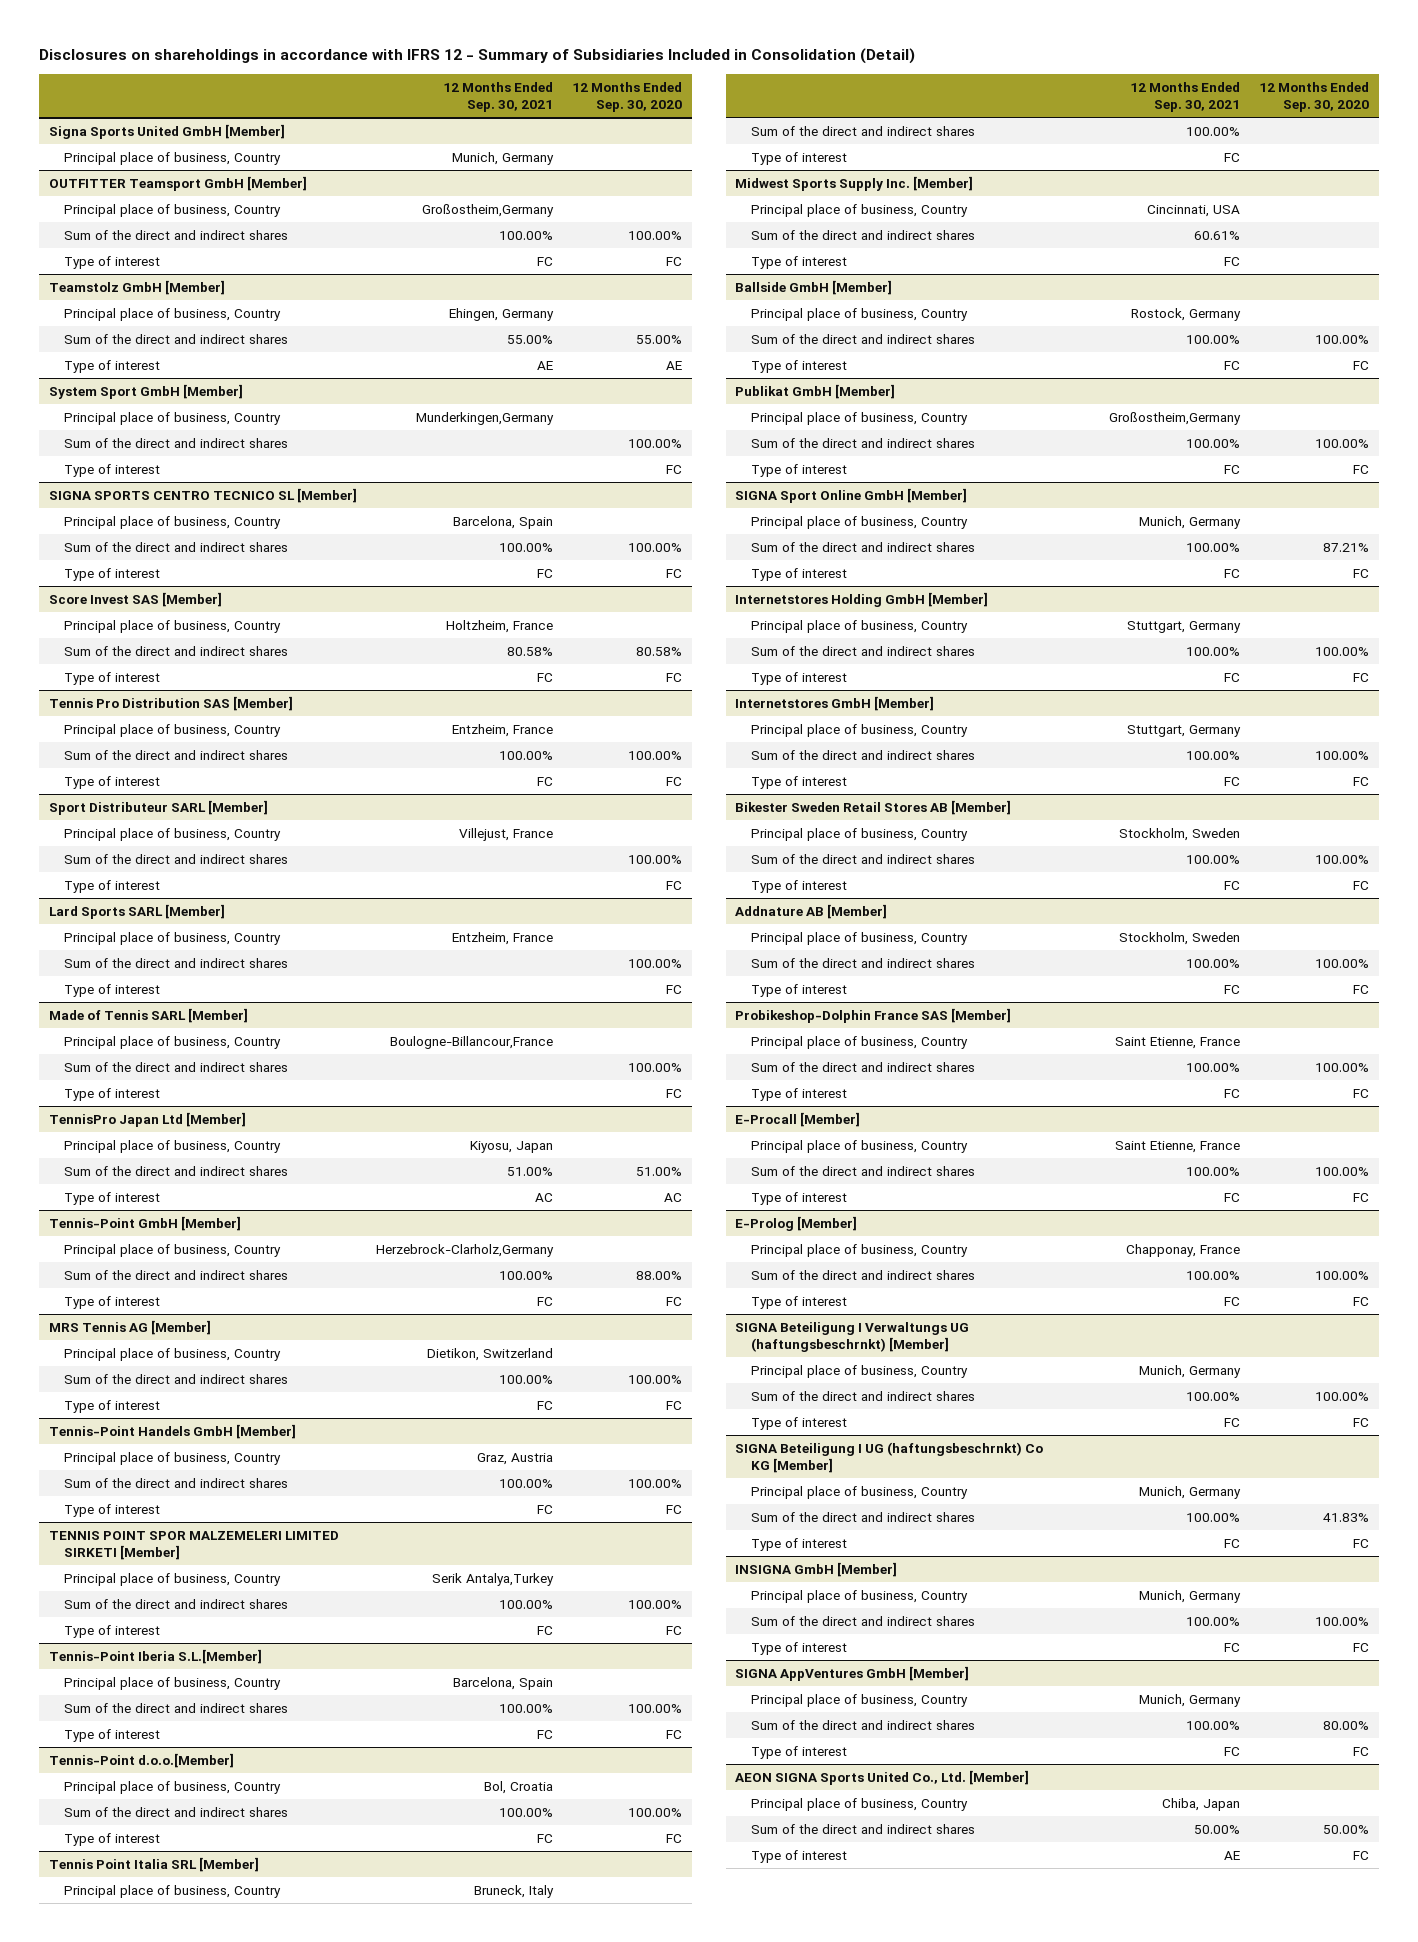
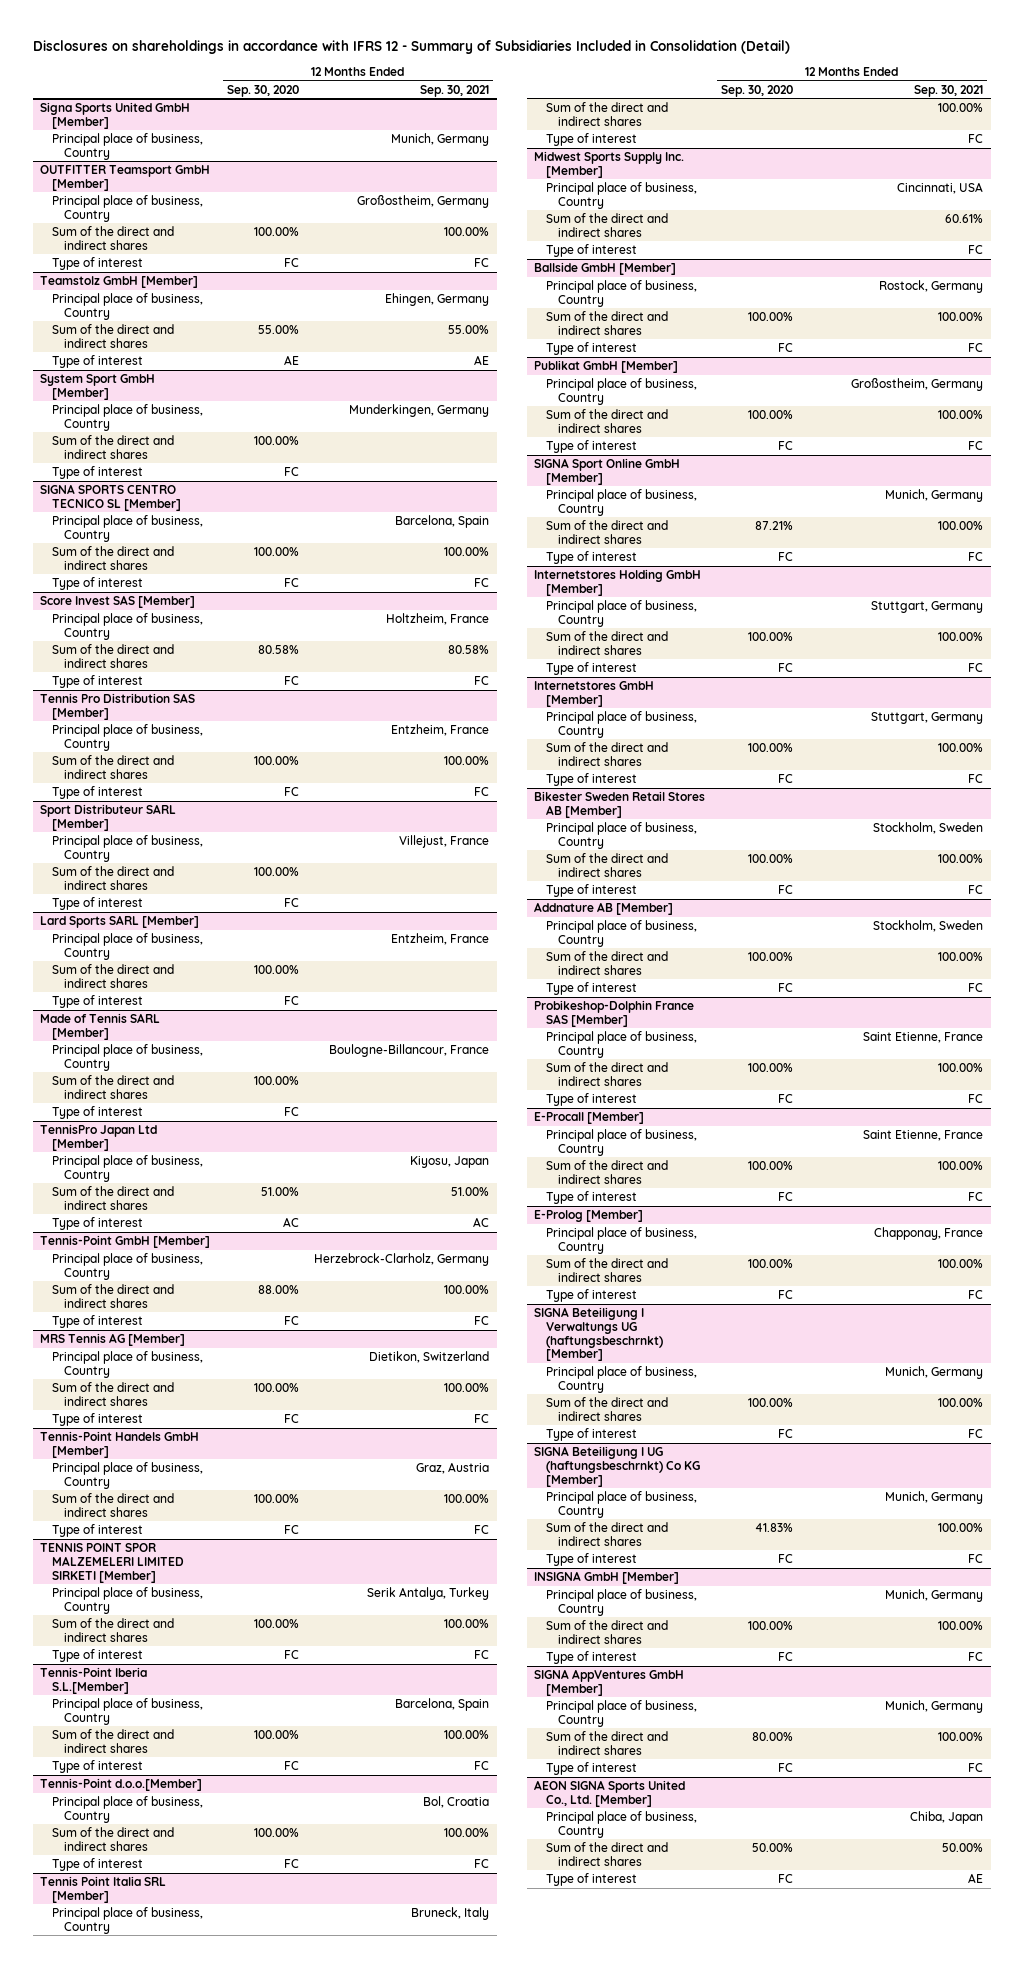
- | 12 Months Ended Sep. 30, 2021 | 12 Months Ended Sep. 30, 2020
+ | 12 Months Ended Sep. 30, 2020 | 12 Months Ended Sep. 30, 2021
@ OUTFITTER Teamsport GmbH [Member]
- Principal place of business, Country | Großostheim,Germany |
+ Principal place of business, Country | | Großostheim, Germany
@ System Sport GmbH [Member]
- Principal place of business, Country | Munderkingen,Germany |
+ Principal place of business, Country | | Munderkingen, Germany
@ Made of Tennis SARL [Member]
- Principal place of business, Country | Boulogne-Billancour,France |
+ Principal place of business, Country | | Boulogne-Billancour, France
@ Tennis-Point GmbH [Member]
- Principal place of business, Country | Herzebrock-Clarholz,Germany |
+ Principal place of business, Country | | Herzebrock-Clarholz, Germany
@ TENNIS POINT SPOR MALZEMELERI LIMITED SIRKETI [Member]
- Principal place of business, Country | Serik Antalya,Turkey |
+ Principal place of business, Country | | Serik Antalya, Turkey
@ Publikat GmbH [Member]
- Principal place of business, Country | Großostheim,Germany |
+ Principal place of business, Country | | Großostheim, Germany

